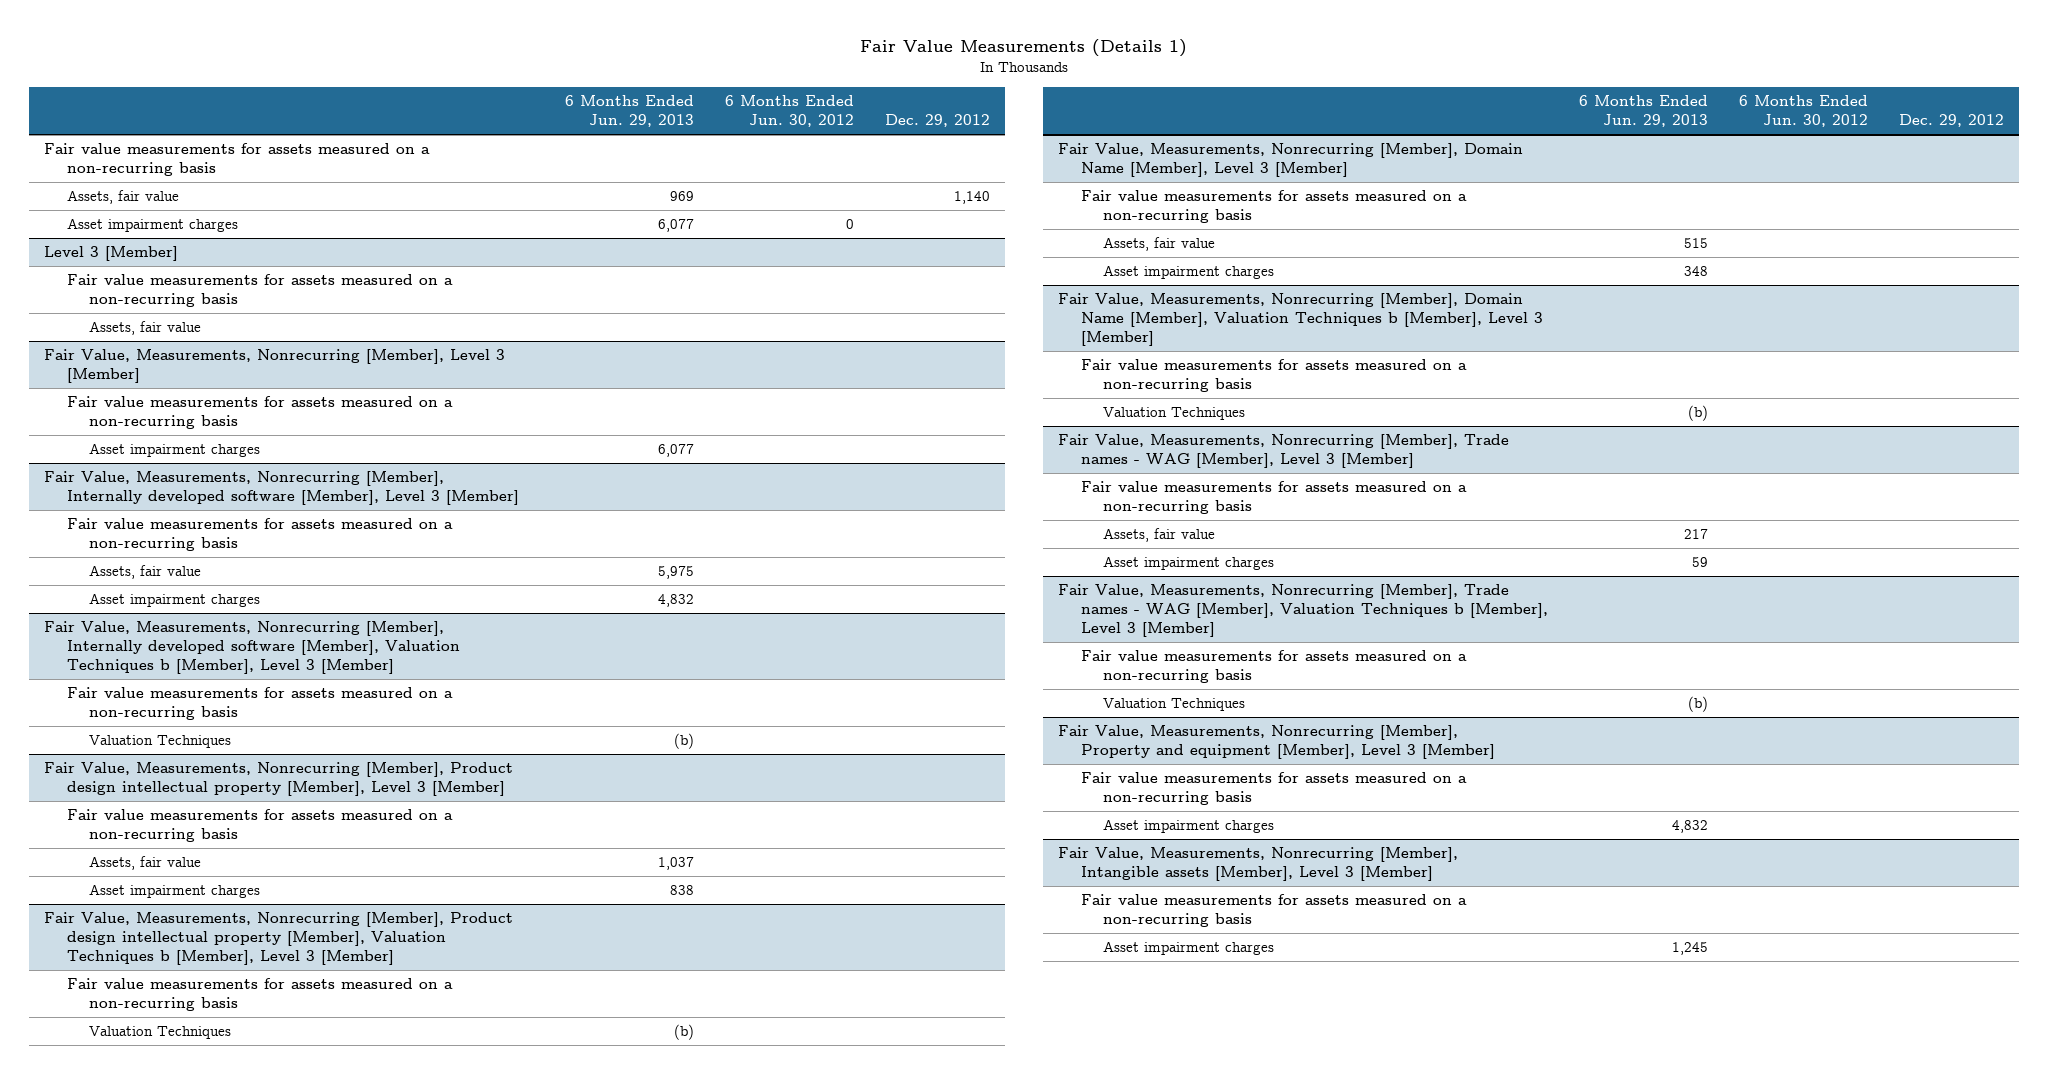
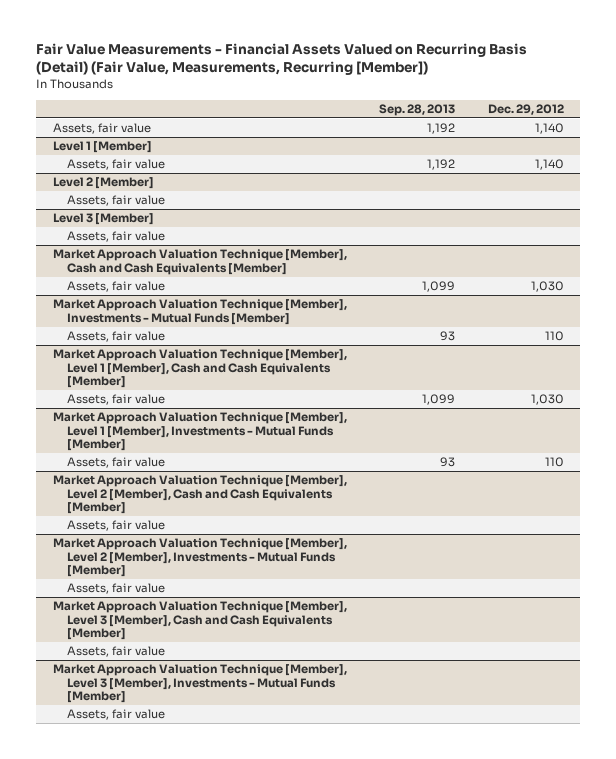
- Fair Value Measurements (Details 1)
+ Fair Value Measurements - Financial Assets Valued on Recurring Basis (Detail) (Fair Value, Measurements, Recurring [Member])
- | 6 Months Ended Jun. 29, 2013 | 6 Months Ended Jun. 30, 2012 | Dec. 29, 2012
+ | Sep. 28, 2013 | Dec. 29, 2012
- Fair value measurements for assets measured on a non-recurring basis
- Asset impairment charges | 6,077 | 0 |
+ Level 1 [Member]
+ Assets, fair value | 1,192 | 1,140
+ Level 2 [Member]
+ Assets, fair value
@ Level 3 [Member]
- Fair value measurements for assets measured on a non-recurring basis
- Fair Value, Measurements, Nonrecurring [Member], Level 3 [Member]
- Fair value measurements for assets measured on a non-recurring basis
- Asset impairment charges | 6,077 | |
- Fair Value, Measurements, Nonrecurring [Member], Internally developed software [Member], Level 3 [Member]
- Fair value measurements for assets measured on a non-recurring basis
- Assets, fair value | 5,975 | |
- Asset impairment charges | 4,832 | |
- Fair Value, Measurements, Nonrecurring [Member], Internally developed software [Member], Valuation Techniques b [Member], Level 3 [Member]
- Fair value measurements for assets measured on a non-recurring basis
- Valuation Techniques | (b) | |
- Fair Value, Measurements, Nonrecurring [Member], Product design intellectual property [Member], Level 3 [Member]
- Fair value measurements for assets measured on a non-recurring basis
- Assets, fair value | 1,037 | |
- Asset impairment charges | 838 | |
- Fair Value, Measurements, Nonrecurring [Member], Product design intellectual property [Member], Valuation Techniques b [Member], Level 3 [Member]
- Fair value measurements for assets measured on a non-recurring basis
- Valuation Techniques | (b) | |
- Fair Value, Measurements, Nonrecurring [Member], Domain Name [Member], Level 3 [Member]
- Fair value measurements for assets measured on a non-recurring basis
- Assets, fair value | 515 | |
- Asset impairment charges | 348 | |
- Fair Value, Measurements, Nonrecurring [Member], Domain Name [Member], Valuation Techniques b [Member], Level 3 [Member]
- Fair value measurements for assets measured on a non-recurring basis
- Valuation Techniques | (b) | |
- Fair Value, Measurements, Nonrecurring [Member], Trade names - WAG [Member], Level 3 [Member]
- Fair value measurements for assets measured on a non-recurring basis
- Assets, fair value | 217 | |
- Asset impairment charges | 59 | |
- Fair Value, Measurements, Nonrecurring [Member], Trade names - WAG [Member], Valuation Techniques b [Member], Level 3 [Member]
- Fair value measurements for assets measured on a non-recurring basis
- Valuation Techniques | (b) | |
- Fair Value, Measurements, Nonrecurring [Member], Property and equipment [Member], Level 3 [Member]
- Fair value measurements for assets measured on a non-recurring basis
- Asset impairment charges | 4,832 | |
- Fair Value, Measurements, Nonrecurring [Member], Intangible assets [Member], Level 3 [Member]
- Fair value measurements for assets measured on a non-recurring basis
- Asset impairment charges | 1,245 | |
+ Market Approach Valuation Technique [Member], Cash and Cash Equivalents [Member]
+ Assets, fair value | 1,099 | 1,030
+ Market Approach Valuation Technique [Member], Investments - Mutual Funds [Member]
+ Assets, fair value | 93 | 110
+ Market Approach Valuation Technique [Member], Level 1 [Member], Cash and Cash Equivalents [Member]
+ Assets, fair value | 1,099 | 1,030
+ Market Approach Valuation Technique [Member], Level 1 [Member], Investments - Mutual Funds [Member]
+ Assets, fair value | 93 | 110
+ Market Approach Valuation Technique [Member], Level 2 [Member], Cash and Cash Equivalents [Member]
+ Assets, fair value
+ Market Approach Valuation Technique [Member], Level 2 [Member], Investments - Mutual Funds [Member]
+ Assets, fair value
+ Market Approach Valuation Technique [Member], Level 3 [Member], Cash and Cash Equivalents [Member]
+ Assets, fair value
+ Market Approach Valuation Technique [Member], Level 3 [Member], Investments - Mutual Funds [Member]
+ Assets, fair value

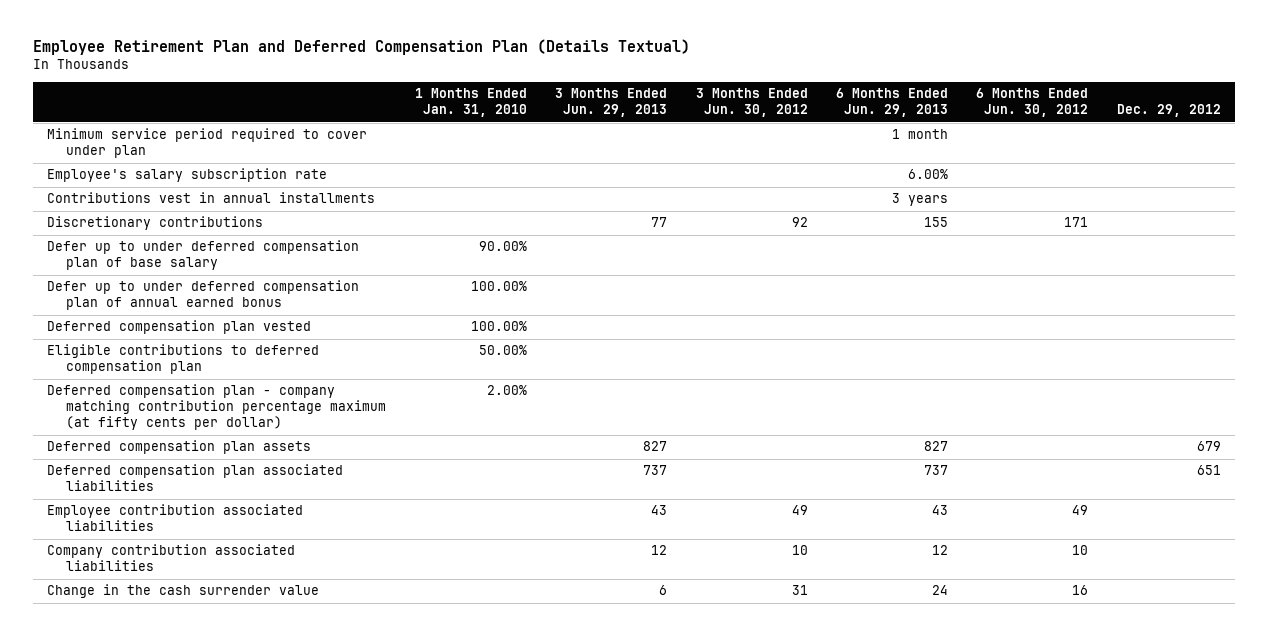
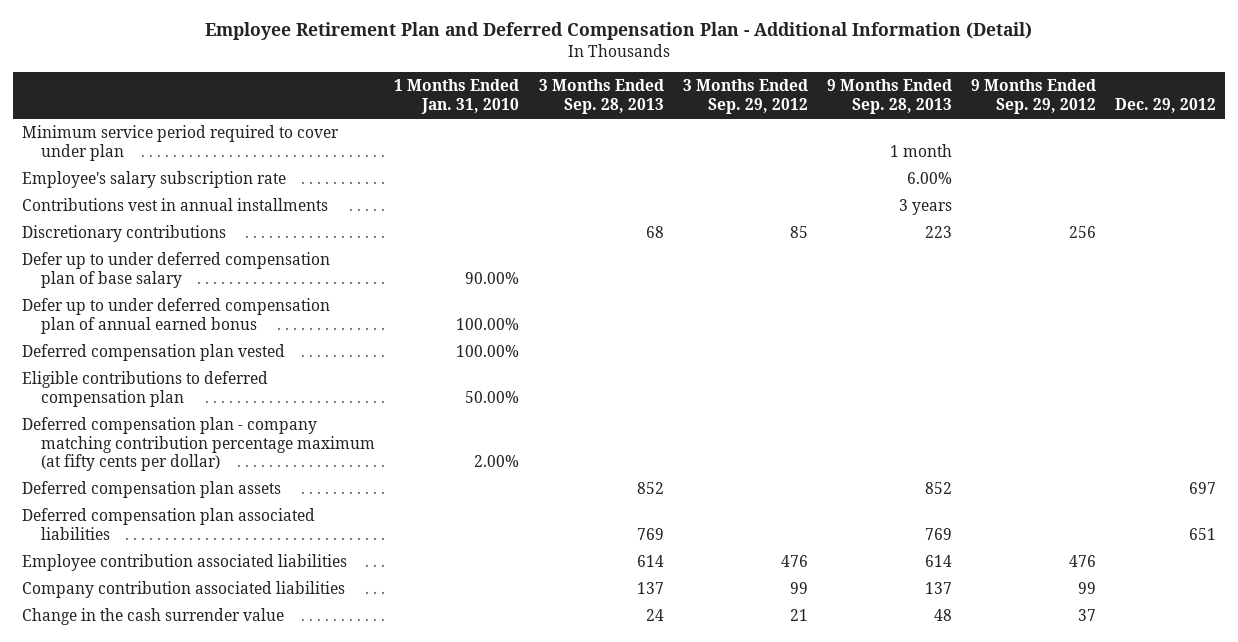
- Employee Retirement Plan and Deferred Compensation Plan (Details Textual)
+ Employee Retirement Plan and Deferred Compensation Plan - Additional Information (Detail)
- | 1 Months Ended Jan. 31, 2010 | 3 Months Ended Jun. 29, 2013 | 3 Months Ended Jun. 30, 2012 | 6 Months Ended Jun. 29, 2013 | 6 Months Ended Jun. 30, 2012 | Dec. 29, 2012
+ | 1 Months Ended Jan. 31, 2010 | 3 Months Ended Sep. 28, 2013 | 3 Months Ended Sep. 29, 2012 | 9 Months Ended Sep. 28, 2013 | 9 Months Ended Sep. 29, 2012 | Dec. 29, 2012
- Deferred compensation plan assets | | 827 | | 827 | | 679
+ Deferred compensation plan assets | | 852 | | 852 | | 697

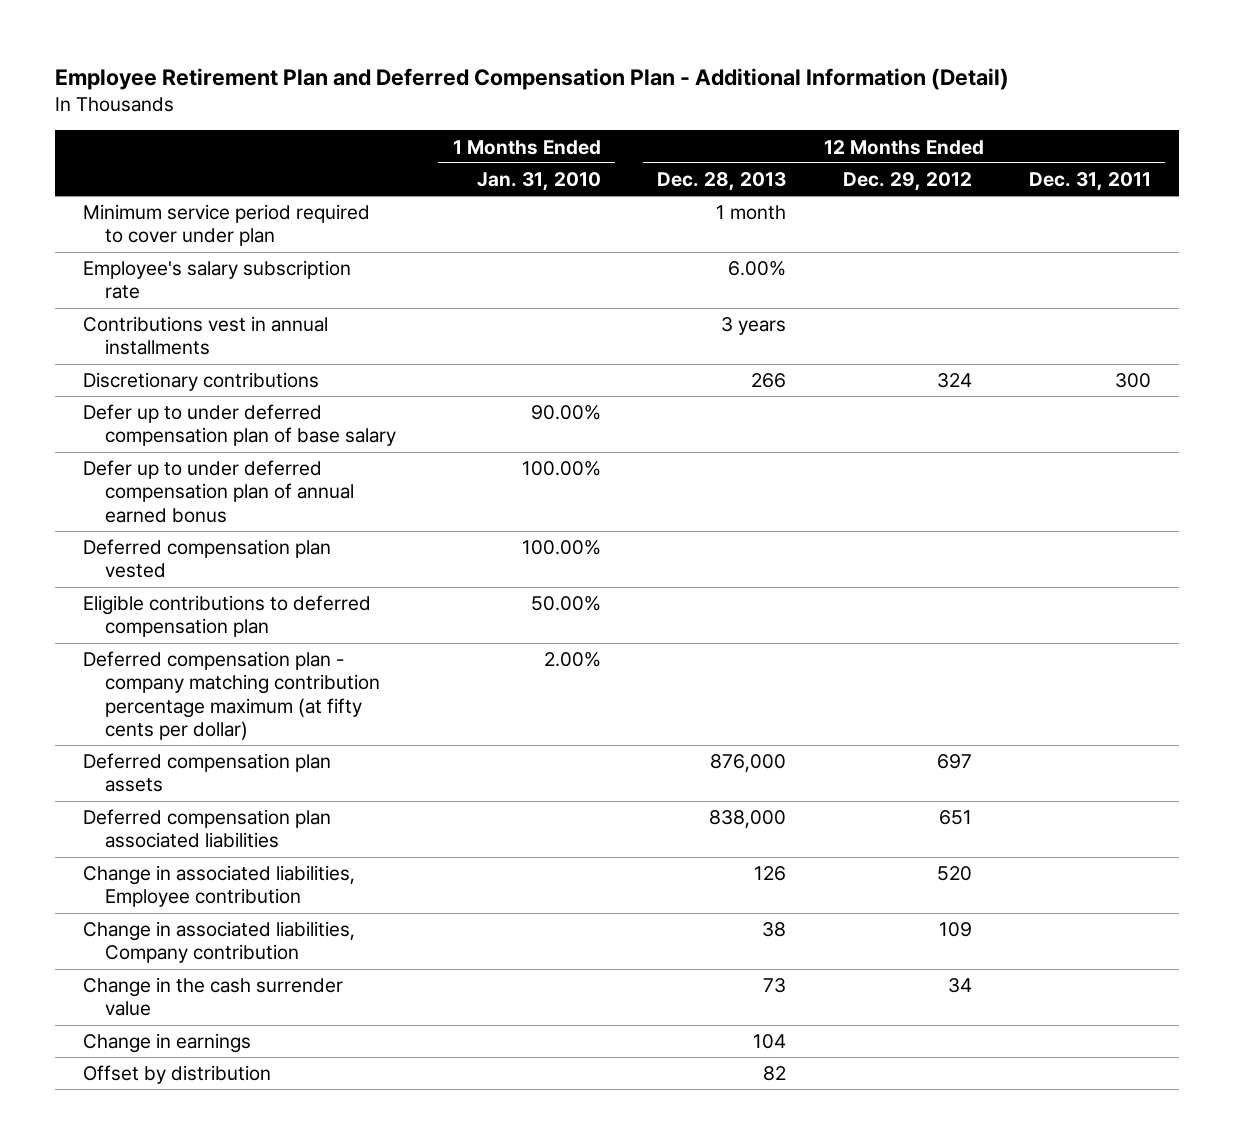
- | 1 Months Ended Jan. 31, 2010 | 3 Months Ended Sep. 28, 2013 | 3 Months Ended Sep. 29, 2012 | 9 Months Ended Sep. 28, 2013 | 9 Months Ended Sep. 29, 2012 | Dec. 29, 2012
+ | 1 Months Ended Jan. 31, 2010 | 12 Months Ended Dec. 28, 2013 | 12 Months Ended Dec. 29, 2012 | 12 Months Ended Dec. 31, 2011
- Employee contribution associated liabilities | | 614 | 476 | 614 | 476 |
- Company contribution associated liabilities | | 137 | 99 | 137 | 99 |
+ Change in associated liabilities, Employee contribution | | 126 | 520 |
+ Change in associated liabilities, Company contribution | | 38 | 109 |
+ Change in earnings | | 104 | |
+ Offset by distribution | | 82 | |

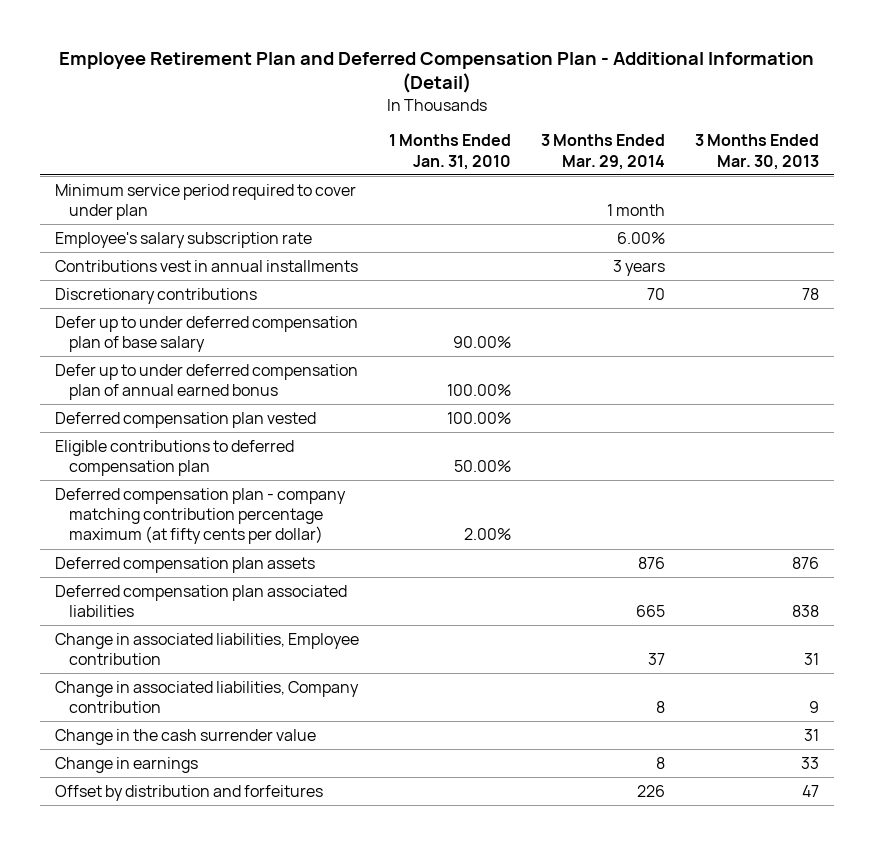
- | 1 Months Ended Jan. 31, 2010 | 12 Months Ended Dec. 28, 2013 | 12 Months Ended Dec. 29, 2012 | 12 Months Ended Dec. 31, 2011
+ | 1 Months Ended Jan. 31, 2010 | 3 Months Ended Mar. 29, 2014 | 3 Months Ended Mar. 30, 2013
- Offset by distribution | | 82 | |
+ Offset by distribution and forfeitures | | 226 | 47

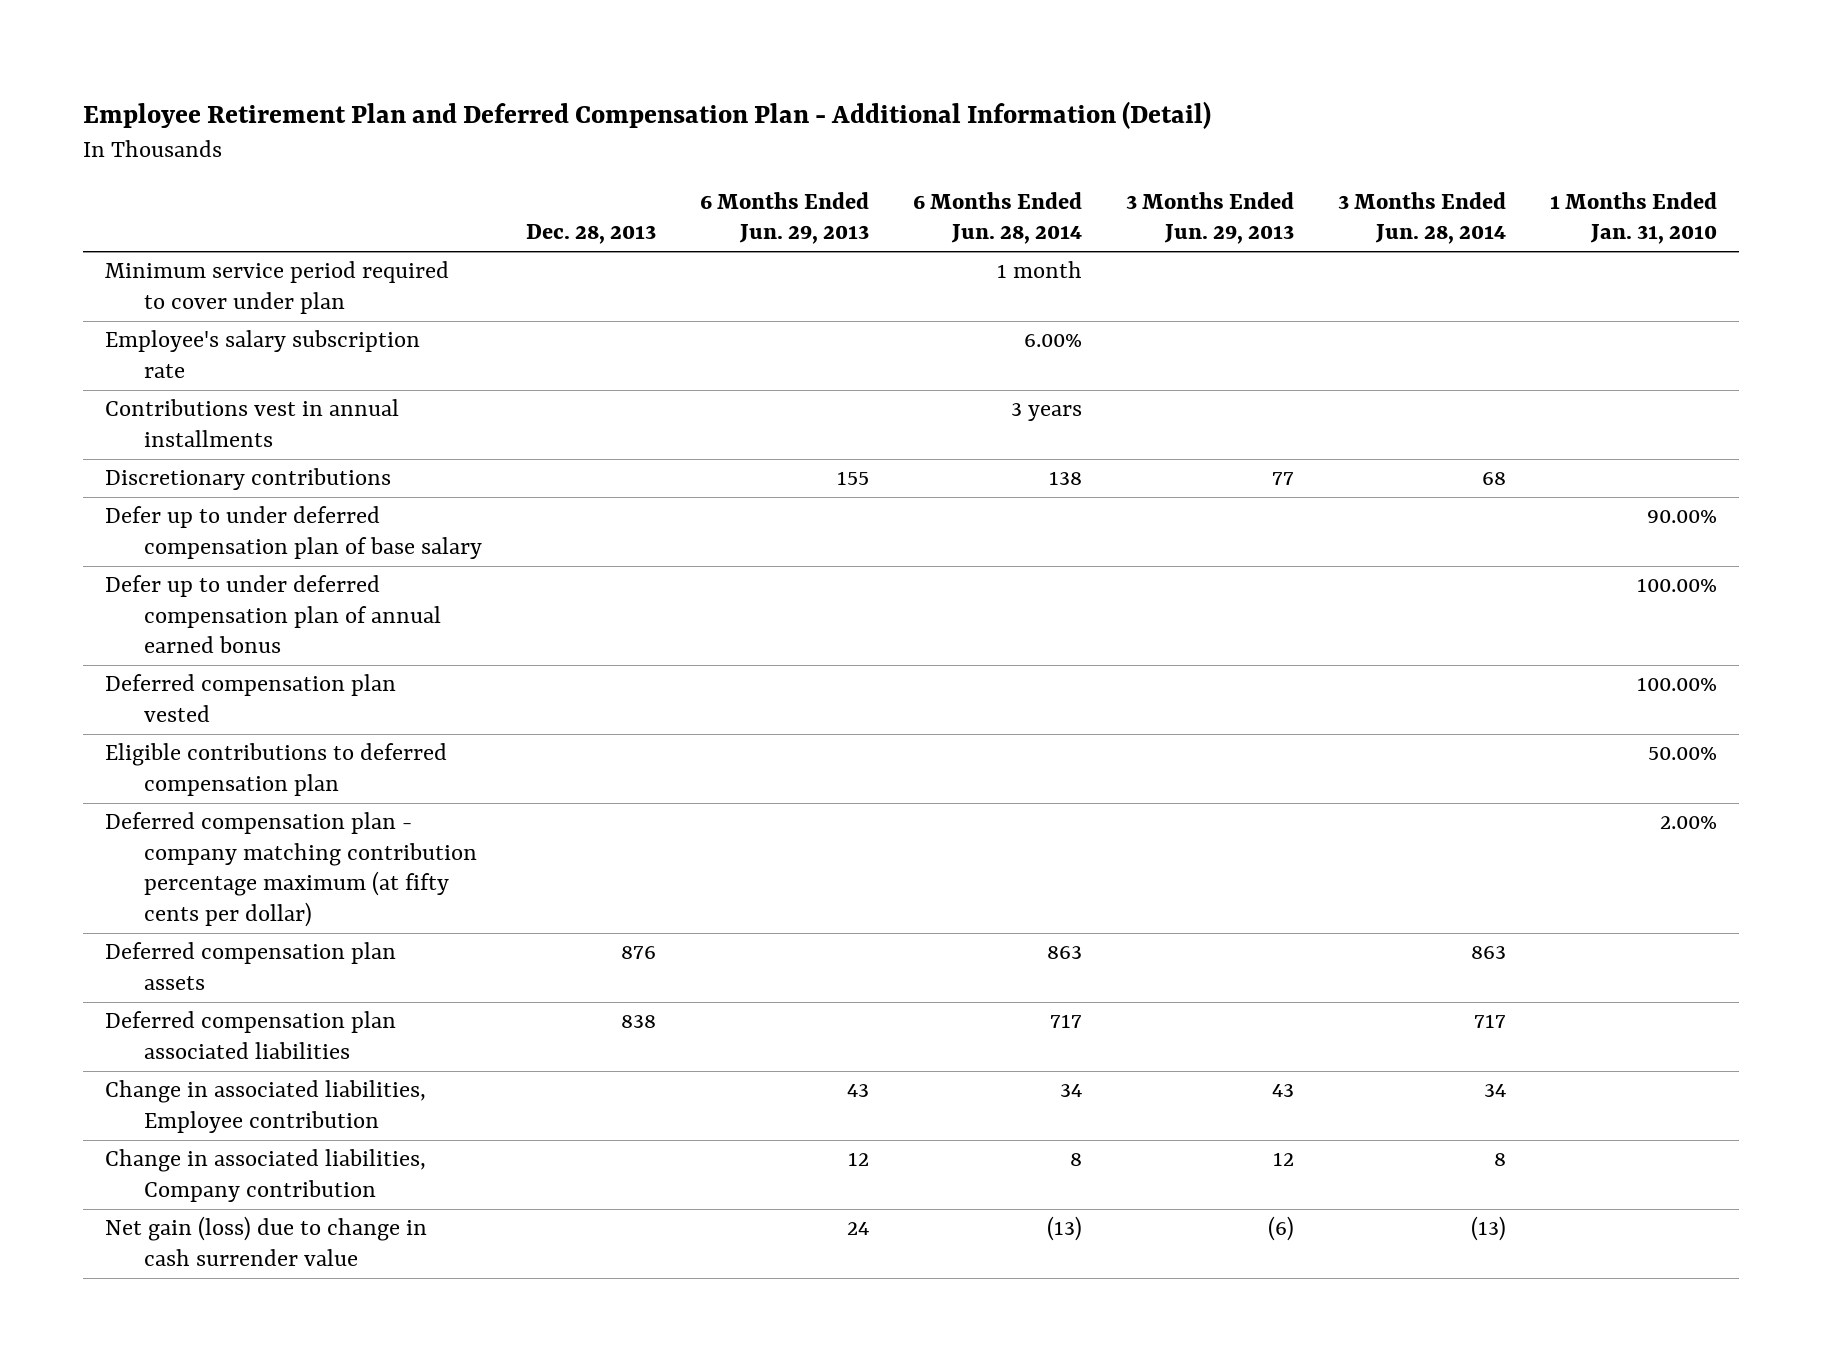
- | 1 Months Ended Jan. 31, 2010 | 3 Months Ended Mar. 29, 2014 | 3 Months Ended Mar. 30, 2013
+ | Dec. 28, 2013 | 6 Months Ended Jun. 29, 2013 | 6 Months Ended Jun. 28, 2014 | 3 Months Ended Jun. 29, 2013 | 3 Months Ended Jun. 28, 2014 | 1 Months Ended Jan. 31, 2010
- Change in the cash surrender value | | | 31
- Change in earnings | | 8 | 33
- Offset by distribution and forfeitures | | 226 | 47
+ Net gain (loss) due to change in cash surrender value | | 24 | (13) | (6) | (13) |

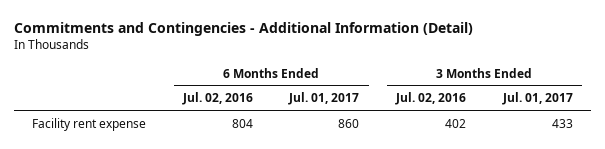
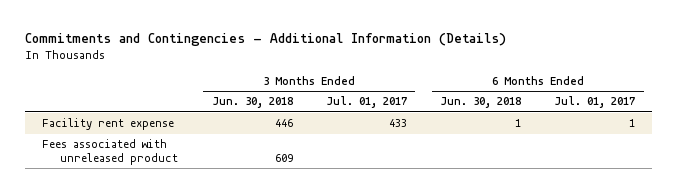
- Commitments and Contingencies - Additional Information (Detail)
+ Commitments and Contingencies - Additional Information (Details)
- | 6 Months Ended Jul. 02, 2016 | 6 Months Ended Jul. 01, 2017 | 3 Months Ended Jul. 02, 2016 | 3 Months Ended Jul. 01, 2017
+ | 3 Months Ended Jun. 30, 2018 | 3 Months Ended Jul. 01, 2017 | 6 Months Ended Jun. 30, 2018 | 6 Months Ended Jul. 01, 2017
- Facility rent expense | 804 | 860 | 402 | 433
+ Facility rent expense | 446 | 433 | 1 | 1
+ Fees associated with unreleased product | 609 | | |

